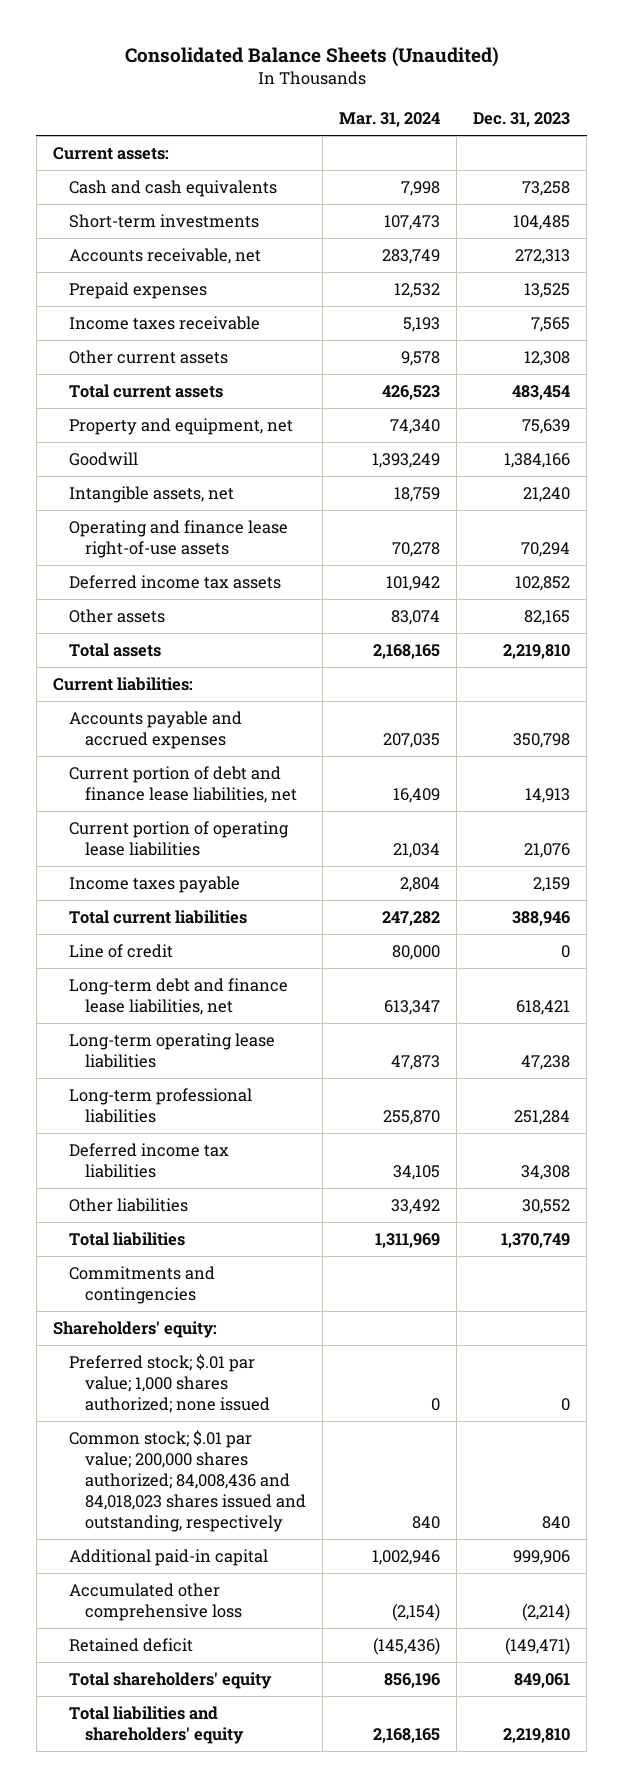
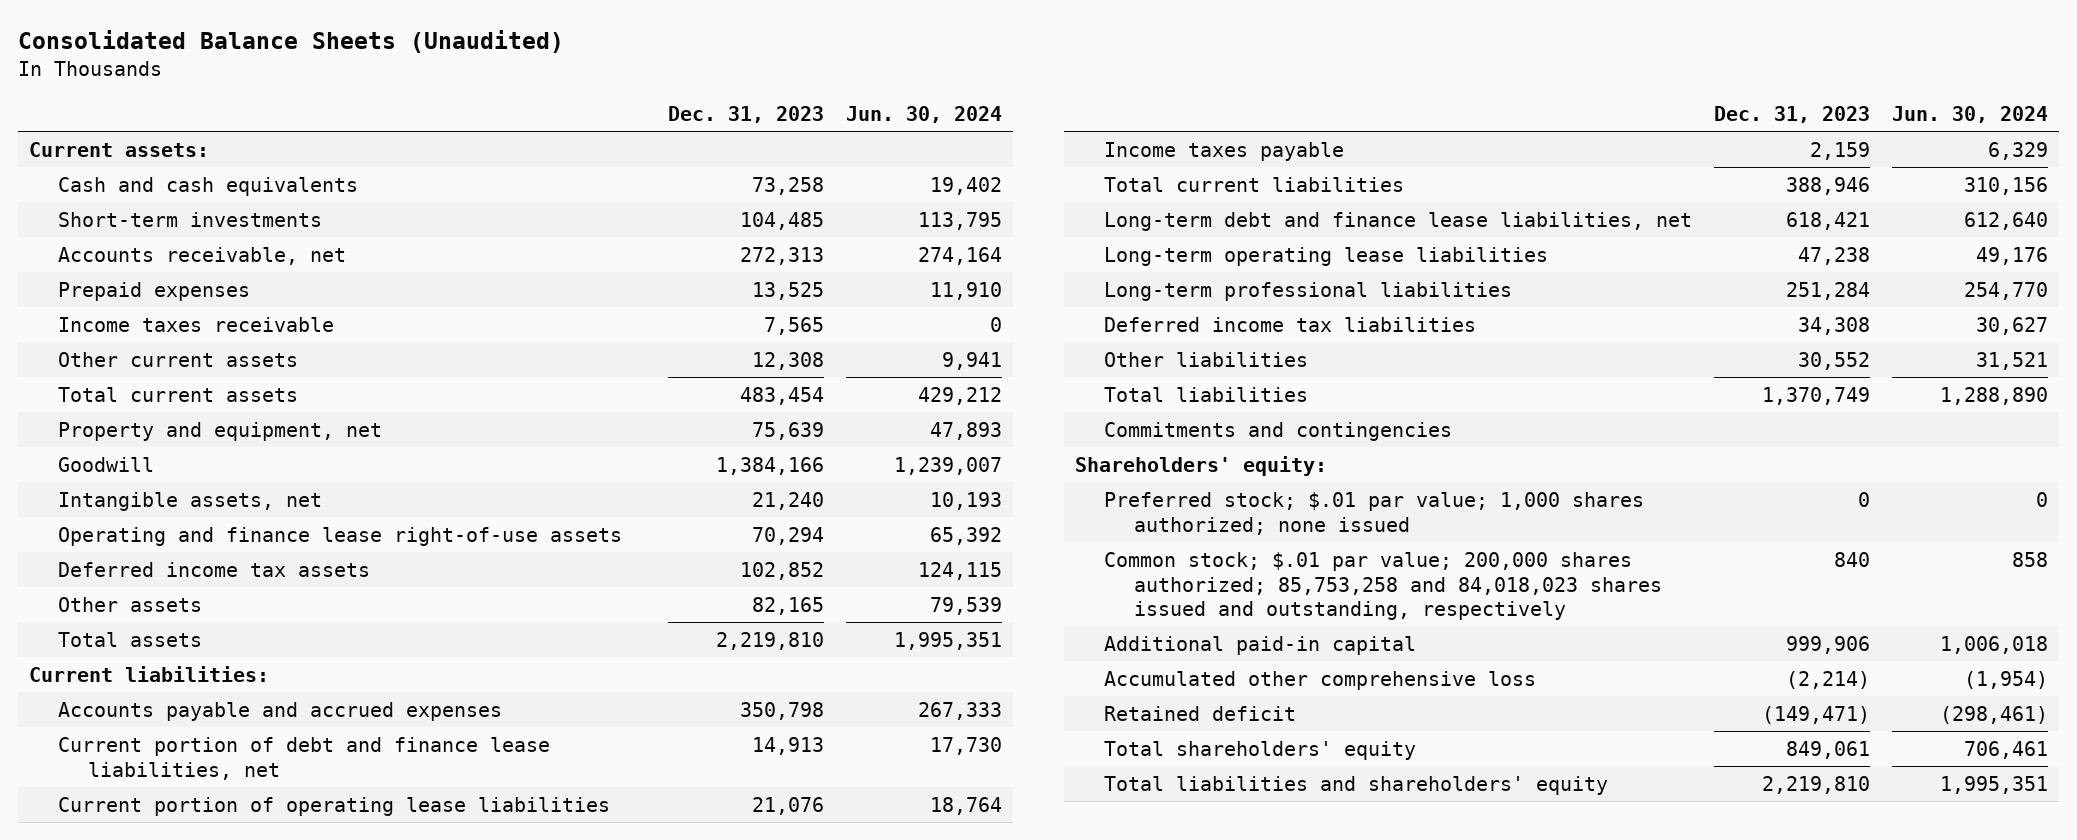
- | Mar. 31, 2024 | Dec. 31, 2023
+ | Dec. 31, 2023 | Jun. 30, 2024
- Line of credit | 80,000 | 0
- Common stock; $.01 par value; 200,000 shares authorized; 84,008,436 and 84,018,023 shares issued and outstanding, respectively | 840 | 840
+ Common stock; $.01 par value; 200,000 shares authorized; 85,753,258 and 84,018,023 shares issued and outstanding, respectively | 840 | 858

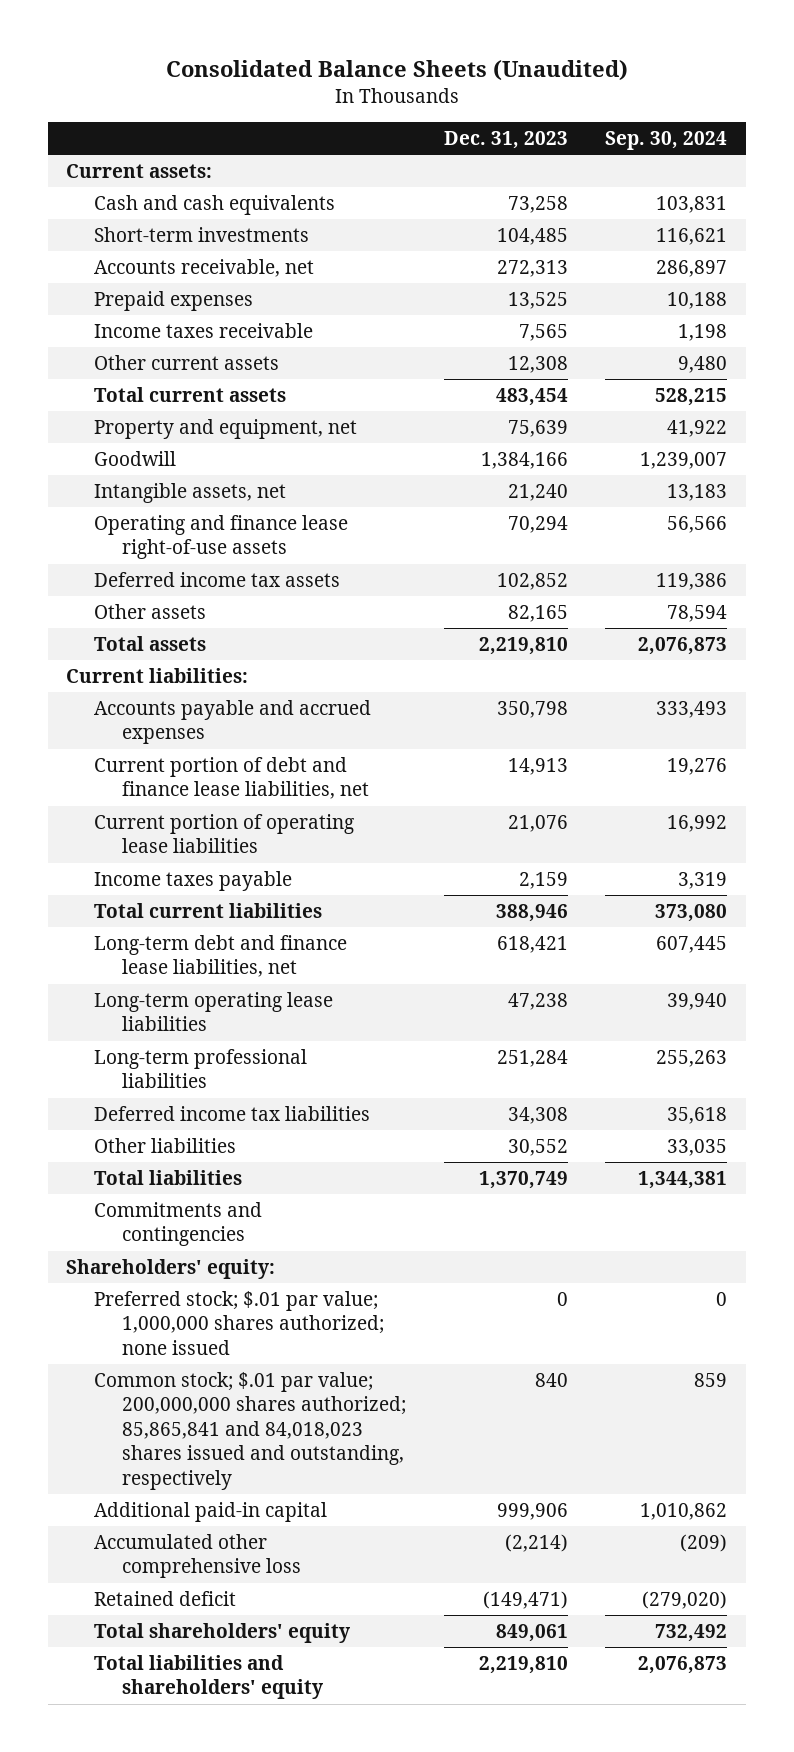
- | Dec. 31, 2023 | Jun. 30, 2024
+ | Dec. 31, 2023 | Sep. 30, 2024
- Preferred stock; $.01 par value; 1,000 shares authorized; none issued | 0 | 0
- Common stock; $.01 par value; 200,000 shares authorized; 85,753,258 and 84,018,023 shares issued and outstanding, respectively | 840 | 858
+ Preferred stock; $.01 par value; 1,000,000 shares authorized; none issued | 0 | 0
+ Common stock; $.01 par value; 200,000,000 shares authorized; 85,865,841 and 84,018,023 shares issued and outstanding, respectively | 840 | 859

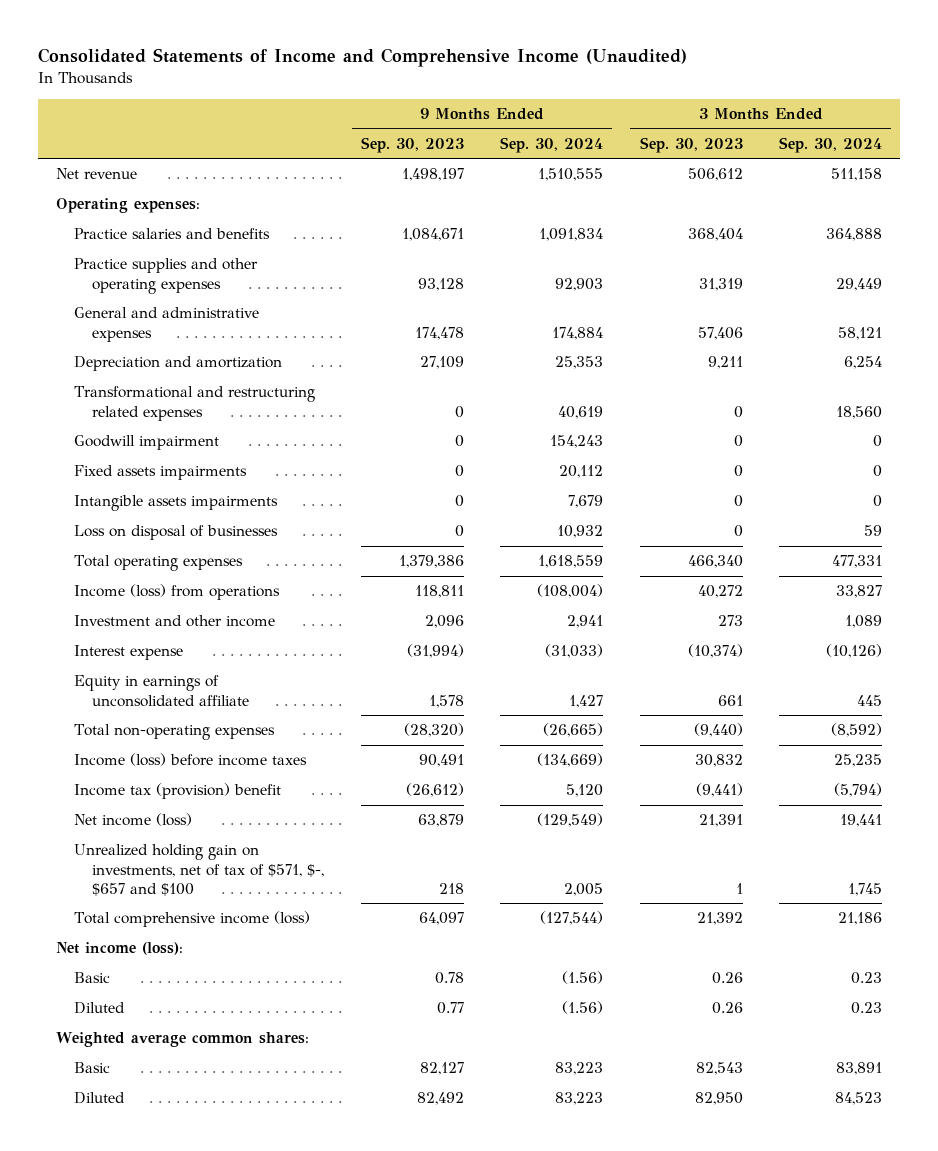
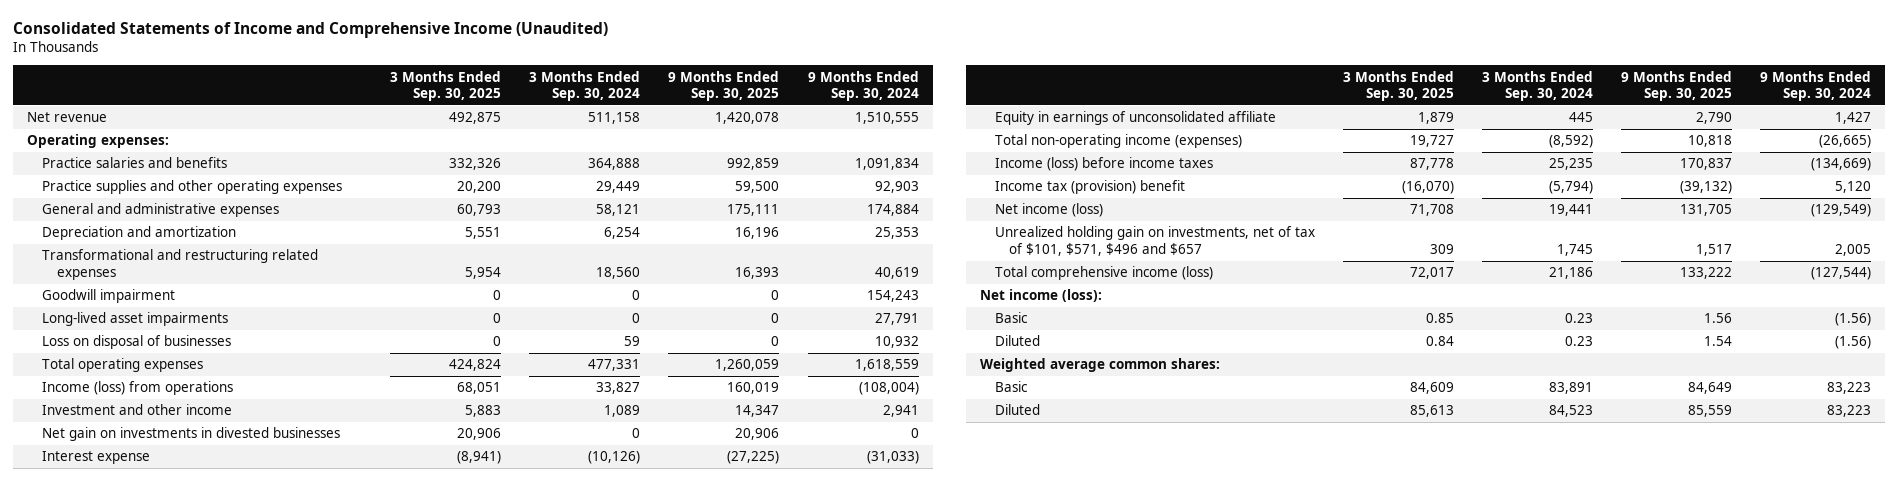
- | 9 Months Ended Sep. 30, 2023 | 9 Months Ended Sep. 30, 2024 | 3 Months Ended Sep. 30, 2023 | 3 Months Ended Sep. 30, 2024
+ | 3 Months Ended Sep. 30, 2025 | 3 Months Ended Sep. 30, 2024 | 9 Months Ended Sep. 30, 2025 | 9 Months Ended Sep. 30, 2024
- Fixed assets impairments | 0 | 20,112 | 0 | 0
- Intangible assets impairments | 0 | 7,679 | 0 | 0
+ Long-lived asset impairments | 0 | 0 | 0 | 27,791
+ Net gain on investments in divested businesses | 20,906 | 0 | 20,906 | 0
- Total non-operating expenses | (28,320) | (26,665) | (9,440) | (8,592)
+ Total non-operating income (expenses) | 19,727 | (8,592) | 10,818 | (26,665)
- Unrealized holding gain on investments, net of tax of $571, $-, $657 and $100 | 218 | 2,005 | 1 | 1,745
+ Unrealized holding gain on investments, net of tax of $101, $571, $496 and $657 | 309 | 1,745 | 1,517 | 2,005

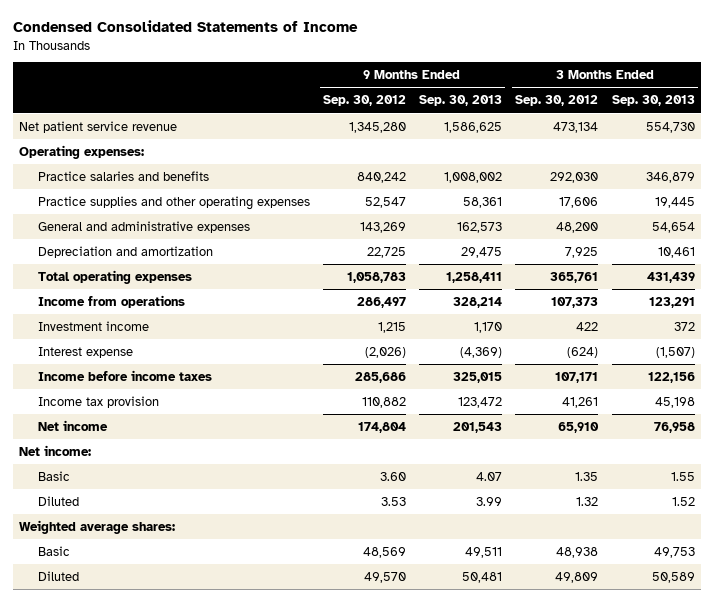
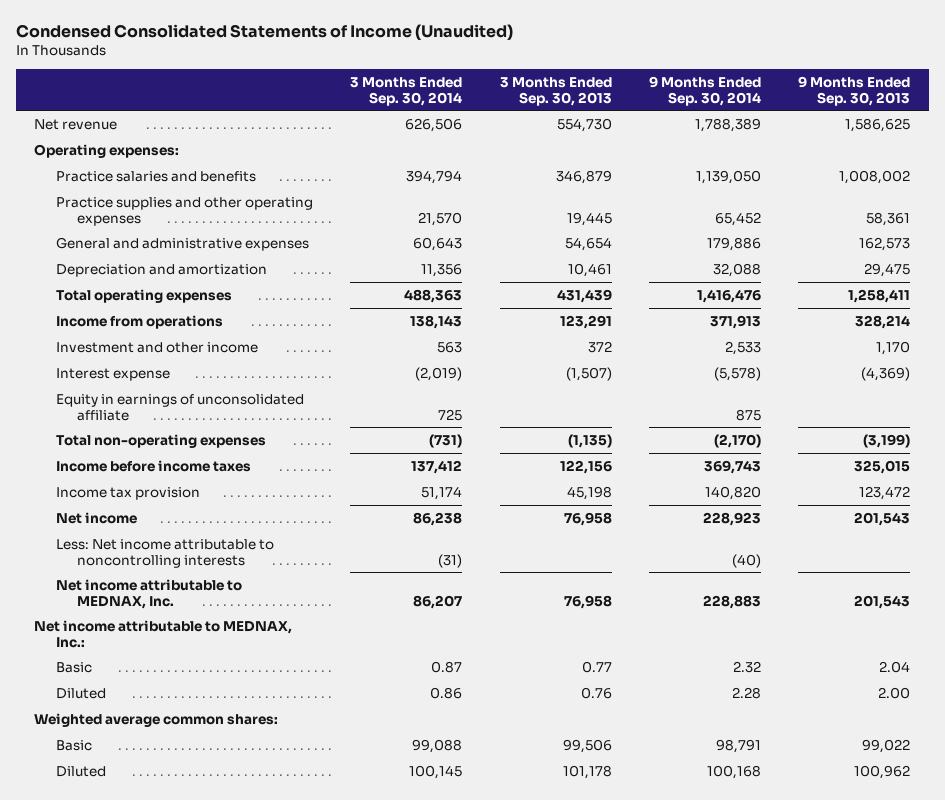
- Condensed Consolidated Statements of Income
+ Condensed Consolidated Statements of Income (Unaudited)
- | 9 Months Ended Sep. 30, 2012 | 9 Months Ended Sep. 30, 2013 | 3 Months Ended Sep. 30, 2012 | 3 Months Ended Sep. 30, 2013
+ | 3 Months Ended Sep. 30, 2014 | 3 Months Ended Sep. 30, 2013 | 9 Months Ended Sep. 30, 2014 | 9 Months Ended Sep. 30, 2013
- Net patient service revenue | 1,345,280 | 1,586,625 | 473,134 | 554,730
+ Net revenue | 626,506 | 554,730 | 1,788,389 | 1,586,625
- Investment income | 1,215 | 1,170 | 422 | 372
+ Investment and other income | 563 | 372 | 2,533 | 1,170
+ Equity in earnings of unconsolidated affiliate | 725 | | 875 |
+ Total non-operating expenses | (731) | (1,135) | (2,170) | (3,199)
- Net income:
- Basic | 3.60 | 4.07 | 1.35 | 1.55
- Diluted | 3.53 | 3.99 | 1.32 | 1.52
- Weighted average shares:
- Basic | 48,569 | 49,511 | 48,938 | 49,753
- Diluted | 49,570 | 50,481 | 49,809 | 50,589
+ Less: Net income attributable to noncontrolling interests | (31) | | (40) |
+ Net income attributable to MEDNAX, Inc. | 86,207 | 76,958 | 228,883 | 201,543
+ Net income attributable to MEDNAX, Inc.:
+ Basic | 0.87 | 0.77 | 2.32 | 2.04
+ Diluted | 0.86 | 0.76 | 2.28 | 2.00
+ Weighted average common shares:
+ Basic | 99,088 | 99,506 | 98,791 | 99,022
+ Diluted | 100,145 | 101,178 | 100,168 | 100,962

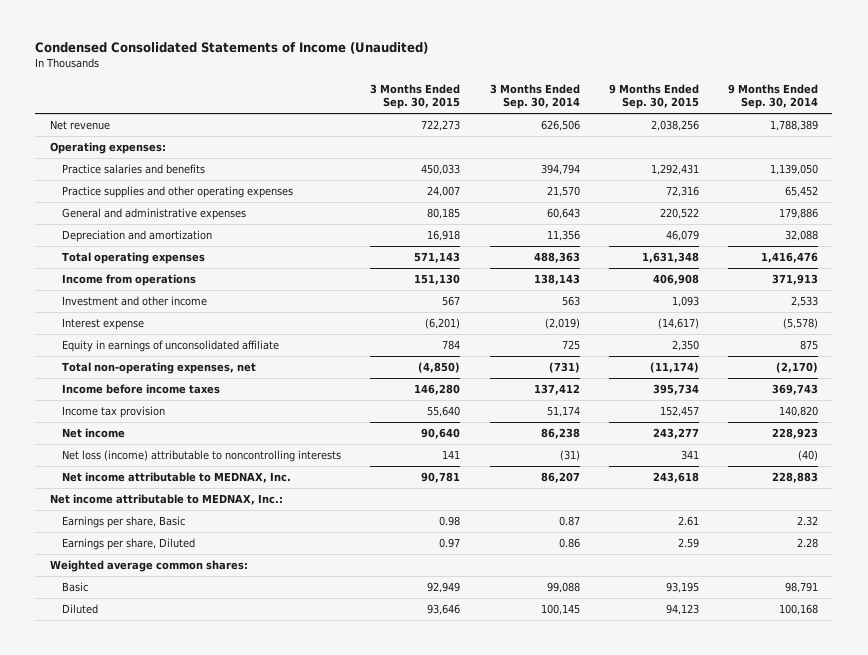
- | 3 Months Ended Sep. 30, 2014 | 3 Months Ended Sep. 30, 2013 | 9 Months Ended Sep. 30, 2014 | 9 Months Ended Sep. 30, 2013
+ | 3 Months Ended Sep. 30, 2015 | 3 Months Ended Sep. 30, 2014 | 9 Months Ended Sep. 30, 2015 | 9 Months Ended Sep. 30, 2014
- Total non-operating expenses | (731) | (1,135) | (2,170) | (3,199)
+ Total non-operating expenses, net | (4,850) | (731) | (11,174) | (2,170)
- Less: Net income attributable to noncontrolling interests | (31) | | (40) |
+ Net loss (income) attributable to noncontrolling interests | 141 | (31) | 341 | (40)
- Basic | 0.87 | 0.77 | 2.32 | 2.04
- Diluted | 0.86 | 0.76 | 2.28 | 2.00
+ Earnings per share, Basic | 0.98 | 0.87 | 2.61 | 2.32
+ Earnings per share, Diluted | 0.97 | 0.86 | 2.59 | 2.28

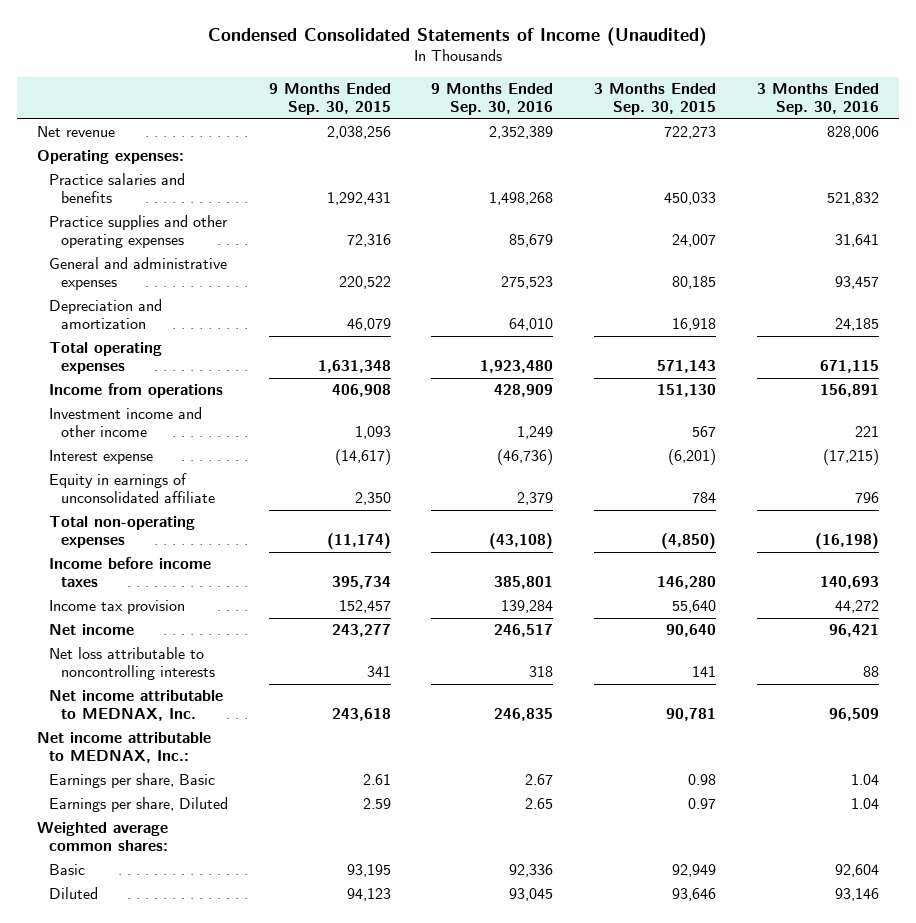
- | 3 Months Ended Sep. 30, 2015 | 3 Months Ended Sep. 30, 2014 | 9 Months Ended Sep. 30, 2015 | 9 Months Ended Sep. 30, 2014
+ | 9 Months Ended Sep. 30, 2015 | 9 Months Ended Sep. 30, 2016 | 3 Months Ended Sep. 30, 2015 | 3 Months Ended Sep. 30, 2016
- Investment and other income | 567 | 563 | 1,093 | 2,533
+ Investment income and other income | 1,093 | 1,249 | 567 | 221
- Total non-operating expenses, net | (4,850) | (731) | (11,174) | (2,170)
+ Total non-operating expenses | (11,174) | (43,108) | (4,850) | (16,198)
- Net loss (income) attributable to noncontrolling interests | 141 | (31) | 341 | (40)
+ Net loss attributable to noncontrolling interests | 341 | 318 | 141 | 88

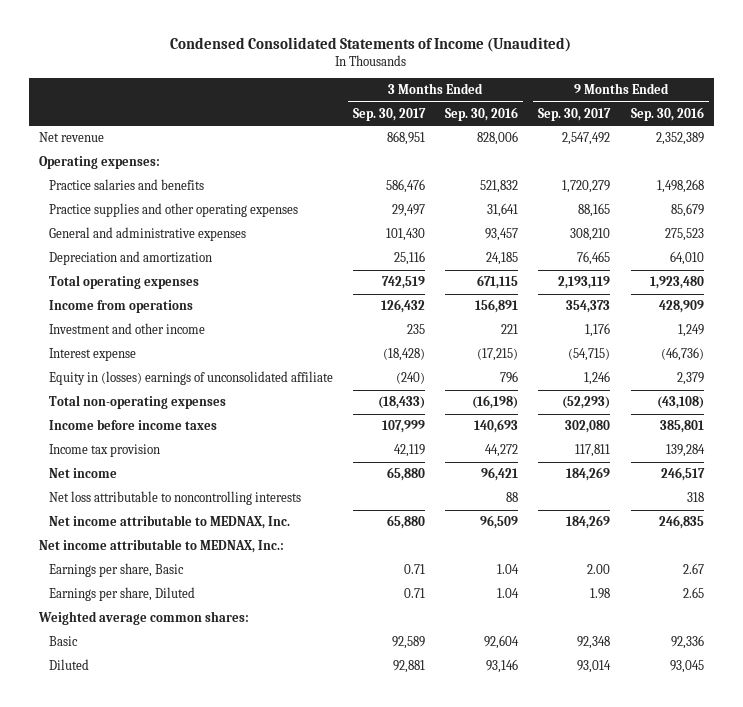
- | 9 Months Ended Sep. 30, 2015 | 9 Months Ended Sep. 30, 2016 | 3 Months Ended Sep. 30, 2015 | 3 Months Ended Sep. 30, 2016
+ | 3 Months Ended Sep. 30, 2017 | 3 Months Ended Sep. 30, 2016 | 9 Months Ended Sep. 30, 2017 | 9 Months Ended Sep. 30, 2016
- Investment income and other income | 1,093 | 1,249 | 567 | 221
+ Investment and other income | 235 | 221 | 1,176 | 1,249
- Equity in earnings of unconsolidated affiliate | 2,350 | 2,379 | 784 | 796
+ Equity in (losses) earnings of unconsolidated affiliate | (240) | 796 | 1,246 | 2,379

